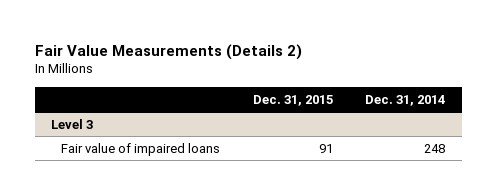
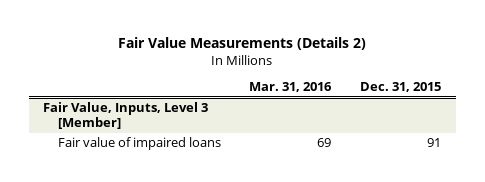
- | Dec. 31, 2015 | Dec. 31, 2014
+ | Mar. 31, 2016 | Dec. 31, 2015
- Level 3
+ Fair Value, Inputs, Level 3 [Member]

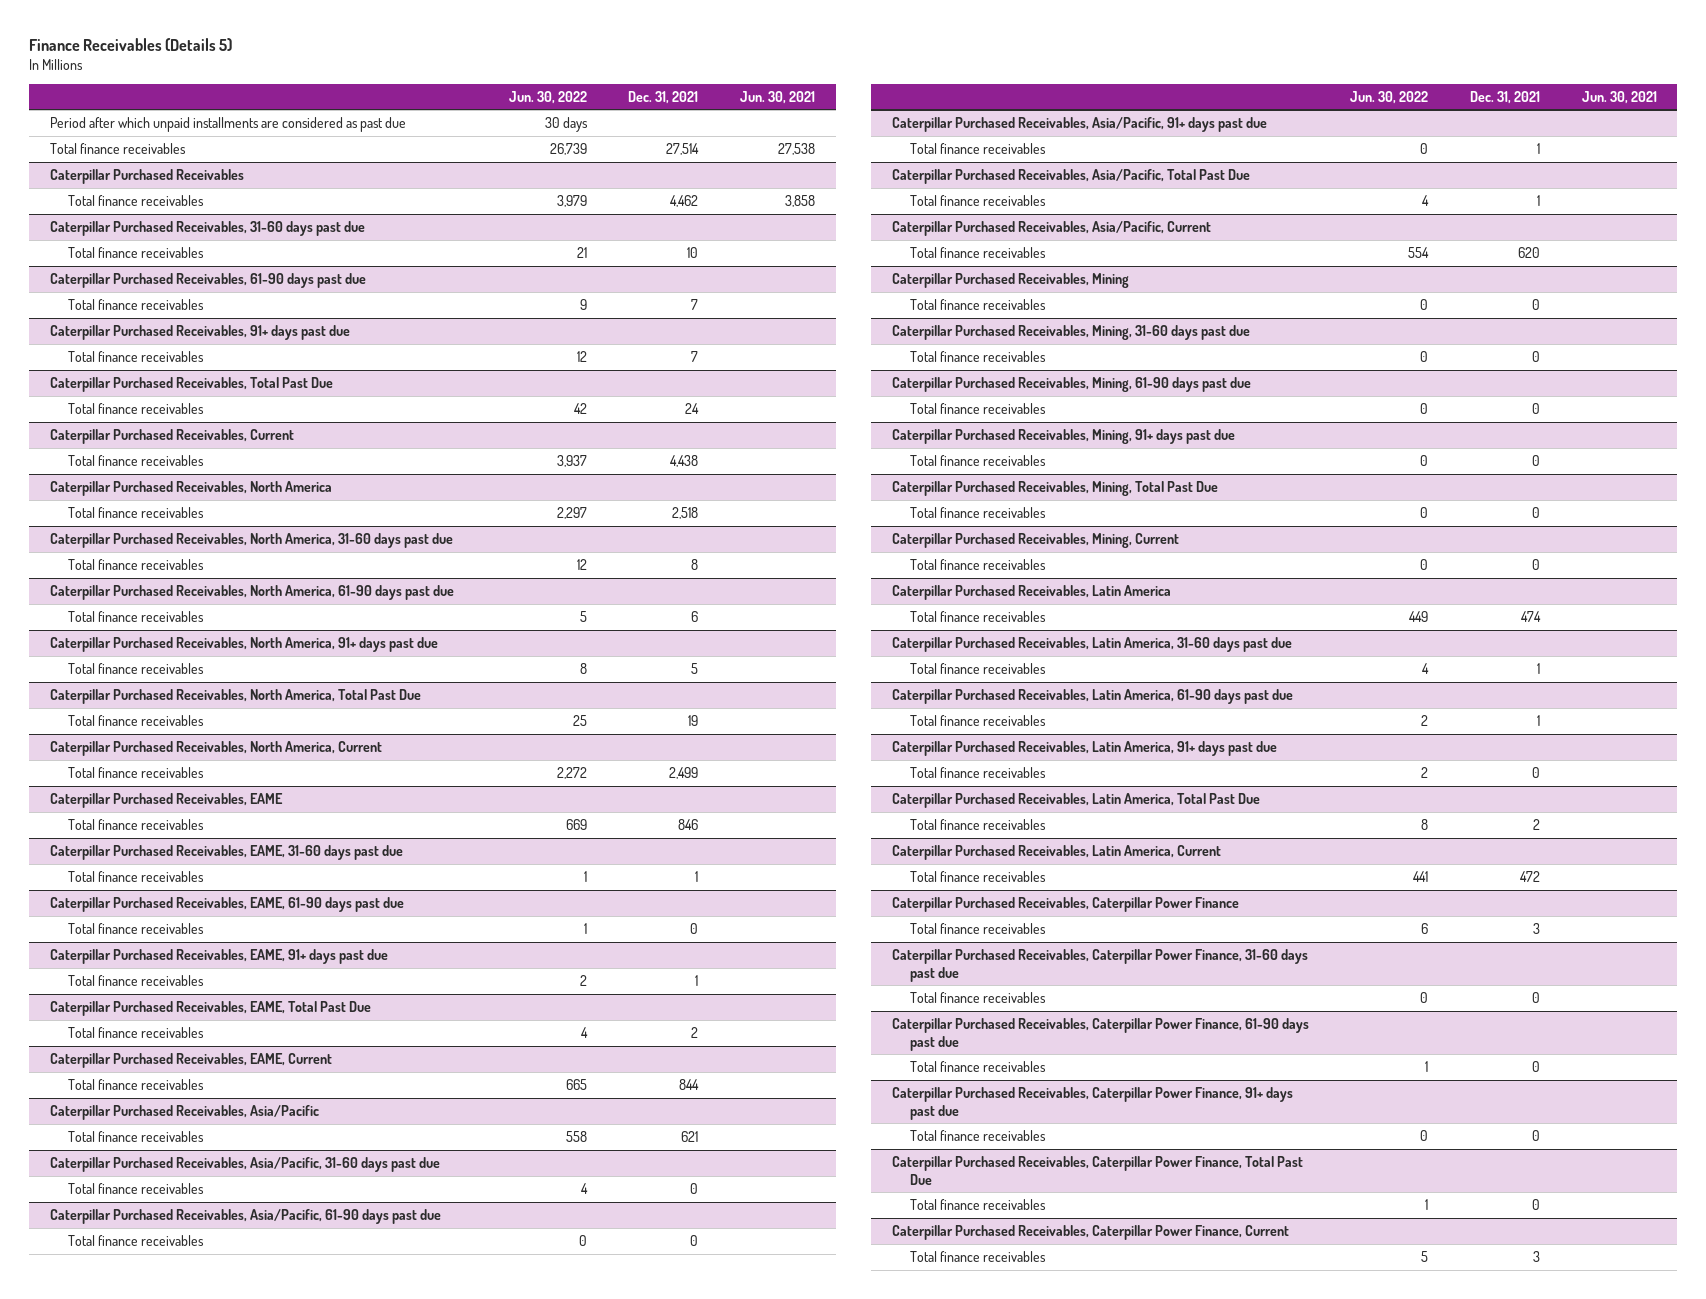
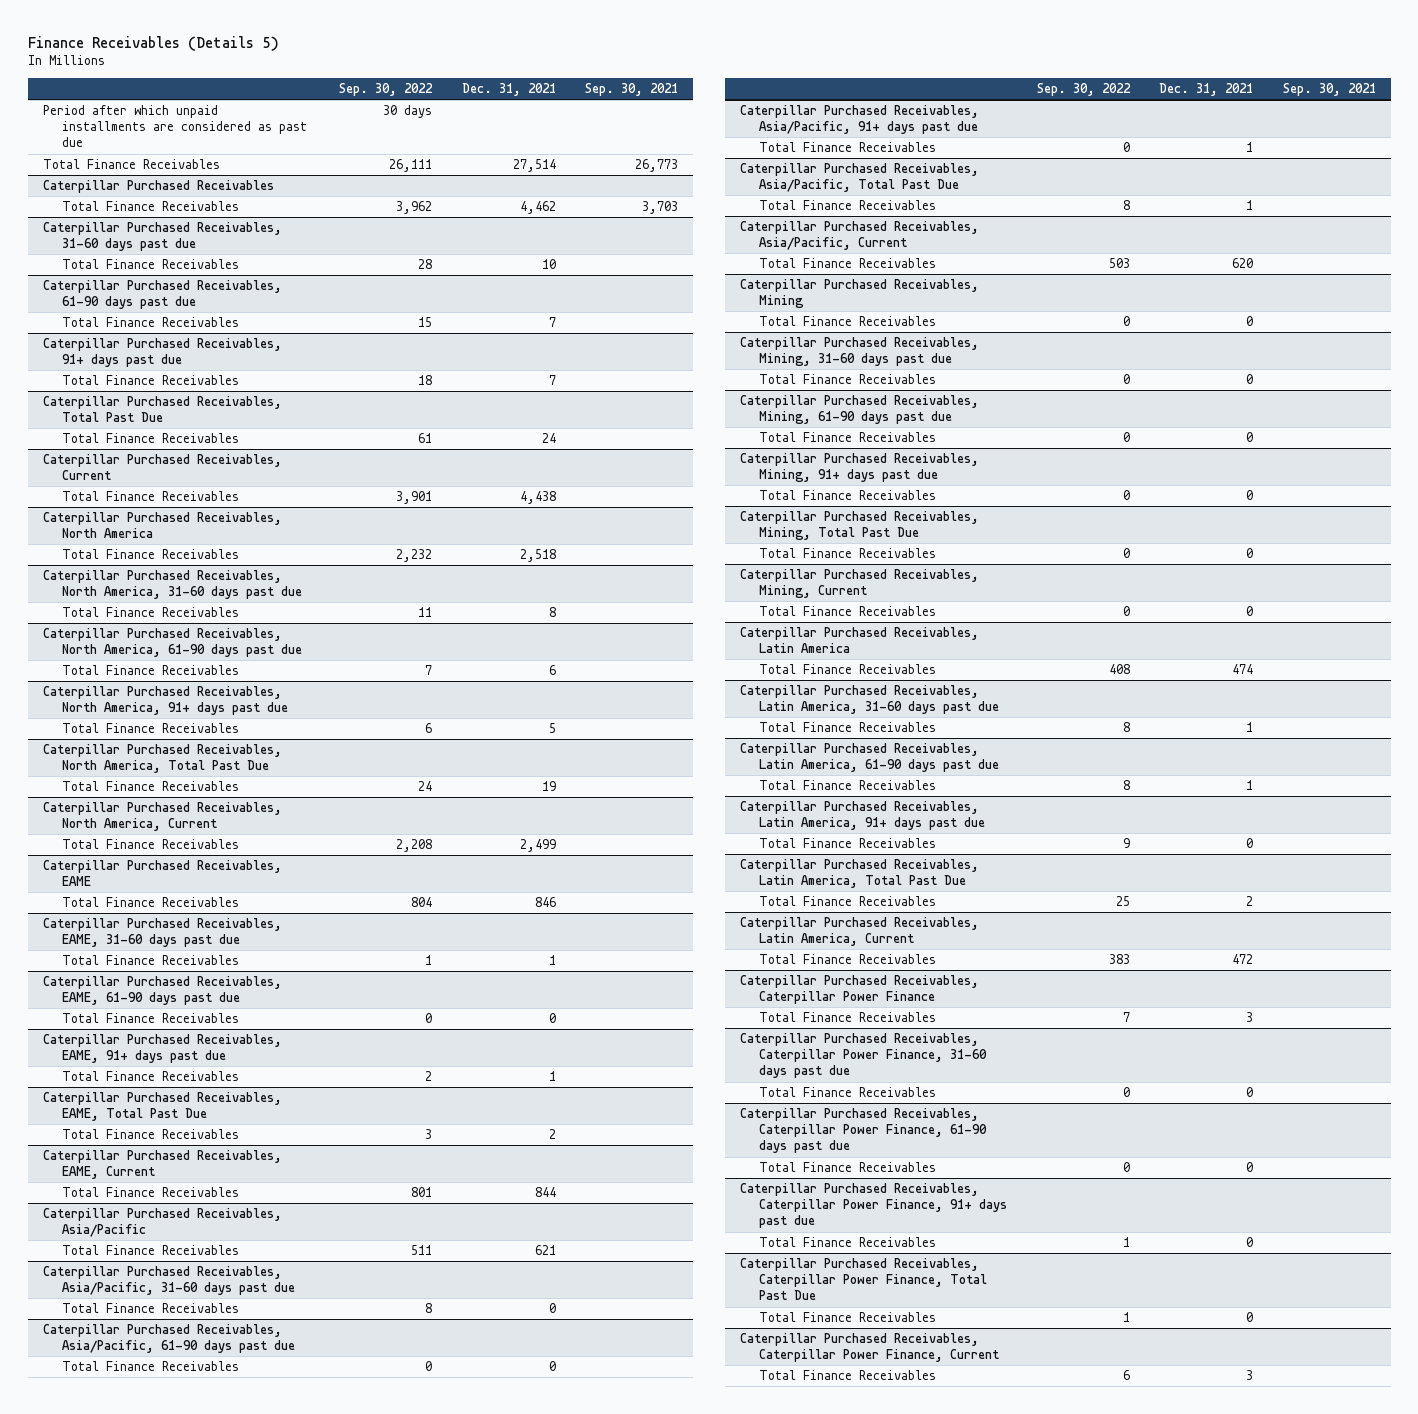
- | Jun. 30, 2022 | Dec. 31, 2021 | Jun. 30, 2021
+ | Sep. 30, 2022 | Dec. 31, 2021 | Sep. 30, 2021
- Total finance receivables | 26,739 | 27,514 | 27,538
+ Total Finance Receivables | 26,111 | 27,514 | 26,773
@ Caterpillar Purchased Receivables
- Total finance receivables | 3,979 | 4,462 | 3,858
+ Total Finance Receivables | 3,962 | 4,462 | 3,703
@ Caterpillar Purchased Receivables, 31-60 days past due
- Total finance receivables | 21 | 10 |
+ Total Finance Receivables | 28 | 10 |
@ Caterpillar Purchased Receivables, 61-90 days past due
- Total finance receivables | 9 | 7 |
+ Total Finance Receivables | 15 | 7 |
@ Caterpillar Purchased Receivables, 91+ days past due
- Total finance receivables | 12 | 7 |
+ Total Finance Receivables | 18 | 7 |
@ Caterpillar Purchased Receivables, Total Past Due
- Total finance receivables | 42 | 24 |
+ Total Finance Receivables | 61 | 24 |
@ Caterpillar Purchased Receivables, Current
- Total finance receivables | 3,937 | 4,438 |
+ Total Finance Receivables | 3,901 | 4,438 |
@ Caterpillar Purchased Receivables, North America
- Total finance receivables | 2,297 | 2,518 |
+ Total Finance Receivables | 2,232 | 2,518 |
@ Caterpillar Purchased Receivables, North America, 31-60 days past due
- Total finance receivables | 12 | 8 |
+ Total Finance Receivables | 11 | 8 |
@ Caterpillar Purchased Receivables, North America, 61-90 days past due
- Total finance receivables | 5 | 6 |
+ Total Finance Receivables | 7 | 6 |
@ Caterpillar Purchased Receivables, North America, 91+ days past due
- Total finance receivables | 8 | 5 |
+ Total Finance Receivables | 6 | 5 |
@ Caterpillar Purchased Receivables, North America, Total Past Due
- Total finance receivables | 25 | 19 |
+ Total Finance Receivables | 24 | 19 |
@ Caterpillar Purchased Receivables, North America, Current
- Total finance receivables | 2,272 | 2,499 |
+ Total Finance Receivables | 2,208 | 2,499 |
@ Caterpillar Purchased Receivables, EAME
- Total finance receivables | 669 | 846 |
+ Total Finance Receivables | 804 | 846 |
@ Caterpillar Purchased Receivables, EAME, 31-60 days past due
- Total finance receivables | 1 | 1 |
+ Total Finance Receivables | 1 | 1 |
@ Caterpillar Purchased Receivables, EAME, 61-90 days past due
- Total finance receivables | 1 | 0 |
+ Total Finance Receivables | 0 | 0 |
@ Caterpillar Purchased Receivables, EAME, 91+ days past due
- Total finance receivables | 2 | 1 |
+ Total Finance Receivables | 2 | 1 |
@ Caterpillar Purchased Receivables, EAME, Total Past Due
- Total finance receivables | 4 | 2 |
+ Total Finance Receivables | 3 | 2 |
@ Caterpillar Purchased Receivables, EAME, Current
- Total finance receivables | 665 | 844 |
+ Total Finance Receivables | 801 | 844 |
@ Caterpillar Purchased Receivables, Asia/Pacific
- Total finance receivables | 558 | 621 |
+ Total Finance Receivables | 511 | 621 |
@ Caterpillar Purchased Receivables, Asia/Pacific, 31-60 days past due
- Total finance receivables | 4 | 0 |
+ Total Finance Receivables | 8 | 0 |
@ Caterpillar Purchased Receivables, Asia/Pacific, 61-90 days past due
- Total finance receivables | 0 | 0 |
+ Total Finance Receivables | 0 | 0 |
@ Caterpillar Purchased Receivables, Asia/Pacific, 91+ days past due
- Total finance receivables | 0 | 1 |
+ Total Finance Receivables | 0 | 1 |
@ Caterpillar Purchased Receivables, Asia/Pacific, Total Past Due
- Total finance receivables | 4 | 1 |
+ Total Finance Receivables | 8 | 1 |
@ Caterpillar Purchased Receivables, Asia/Pacific, Current
- Total finance receivables | 554 | 620 |
+ Total Finance Receivables | 503 | 620 |
@ Caterpillar Purchased Receivables, Mining
- Total finance receivables | 0 | 0 |
+ Total Finance Receivables | 0 | 0 |
@ Caterpillar Purchased Receivables, Mining, 31-60 days past due
- Total finance receivables | 0 | 0 |
+ Total Finance Receivables | 0 | 0 |
@ Caterpillar Purchased Receivables, Mining, 61-90 days past due
- Total finance receivables | 0 | 0 |
+ Total Finance Receivables | 0 | 0 |
@ Caterpillar Purchased Receivables, Mining, 91+ days past due
- Total finance receivables | 0 | 0 |
+ Total Finance Receivables | 0 | 0 |
@ Caterpillar Purchased Receivables, Mining, Total Past Due
- Total finance receivables | 0 | 0 |
+ Total Finance Receivables | 0 | 0 |
@ Caterpillar Purchased Receivables, Mining, Current
- Total finance receivables | 0 | 0 |
+ Total Finance Receivables | 0 | 0 |
@ Caterpillar Purchased Receivables, Latin America
- Total finance receivables | 449 | 474 |
+ Total Finance Receivables | 408 | 474 |
@ Caterpillar Purchased Receivables, Latin America, 31-60 days past due
- Total finance receivables | 4 | 1 |
+ Total Finance Receivables | 8 | 1 |
@ Caterpillar Purchased Receivables, Latin America, 61-90 days past due
- Total finance receivables | 2 | 1 |
+ Total Finance Receivables | 8 | 1 |
@ Caterpillar Purchased Receivables, Latin America, 91+ days past due
- Total finance receivables | 2 | 0 |
+ Total Finance Receivables | 9 | 0 |
@ Caterpillar Purchased Receivables, Latin America, Total Past Due
- Total finance receivables | 8 | 2 |
+ Total Finance Receivables | 25 | 2 |
@ Caterpillar Purchased Receivables, Latin America, Current
- Total finance receivables | 441 | 472 |
+ Total Finance Receivables | 383 | 472 |
@ Caterpillar Purchased Receivables, Caterpillar Power Finance
- Total finance receivables | 6 | 3 |
+ Total Finance Receivables | 7 | 3 |
@ Caterpillar Purchased Receivables, Caterpillar Power Finance, 31-60 days past due
- Total finance receivables | 0 | 0 |
+ Total Finance Receivables | 0 | 0 |
@ Caterpillar Purchased Receivables, Caterpillar Power Finance, 61-90 days past due
- Total finance receivables | 1 | 0 |
+ Total Finance Receivables | 0 | 0 |
@ Caterpillar Purchased Receivables, Caterpillar Power Finance, 91+ days past due
- Total finance receivables | 0 | 0 |
+ Total Finance Receivables | 1 | 0 |
@ Caterpillar Purchased Receivables, Caterpillar Power Finance, Total Past Due
- Total finance receivables | 1 | 0 |
+ Total Finance Receivables | 1 | 0 |
@ Caterpillar Purchased Receivables, Caterpillar Power Finance, Current
- Total finance receivables | 5 | 3 |
+ Total Finance Receivables | 6 | 3 |

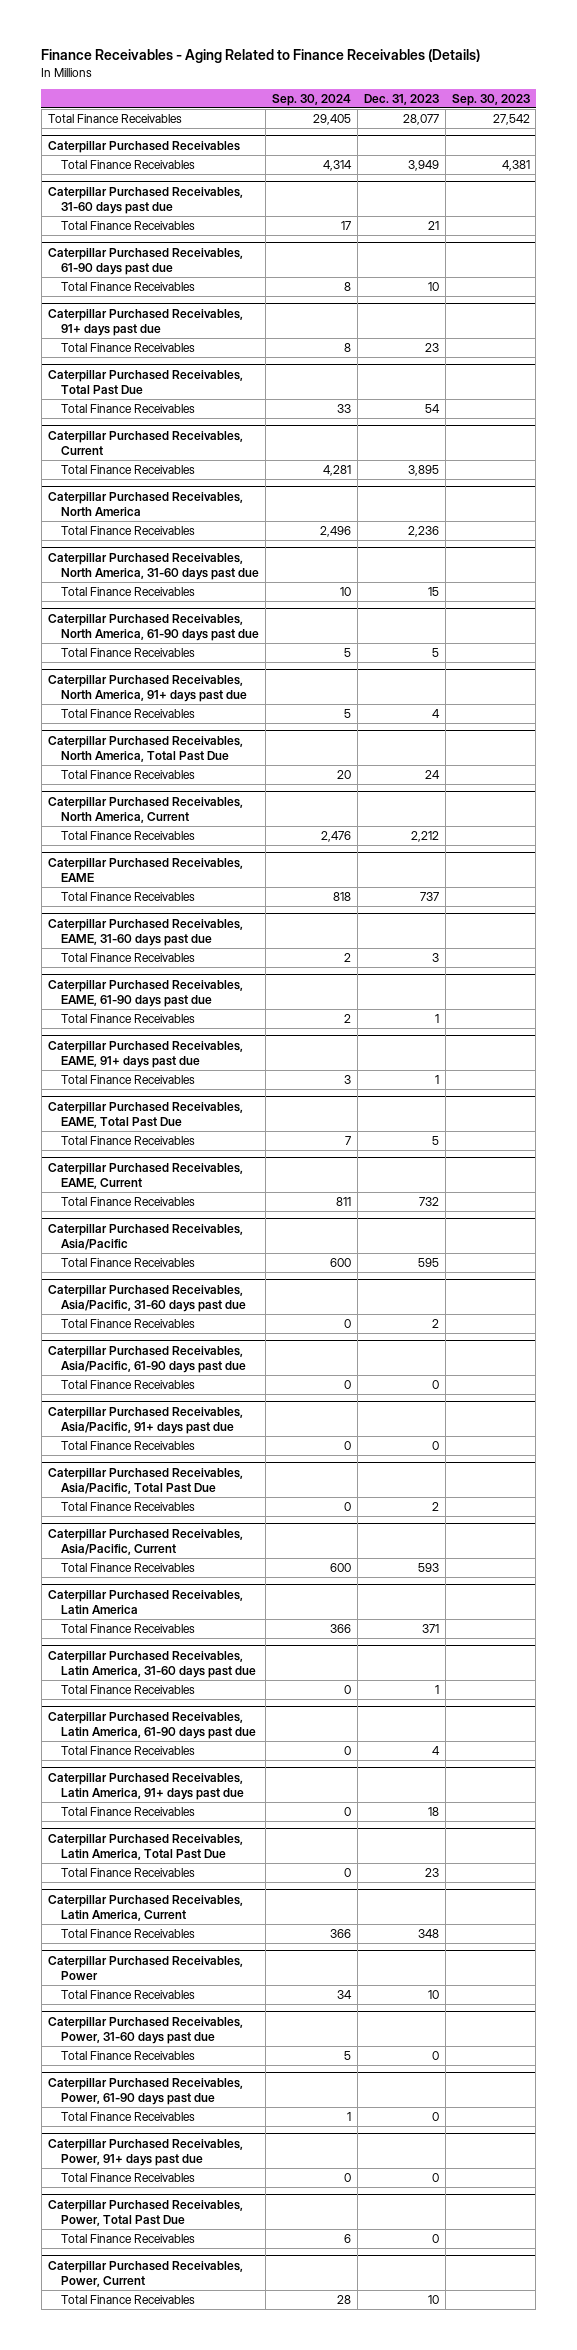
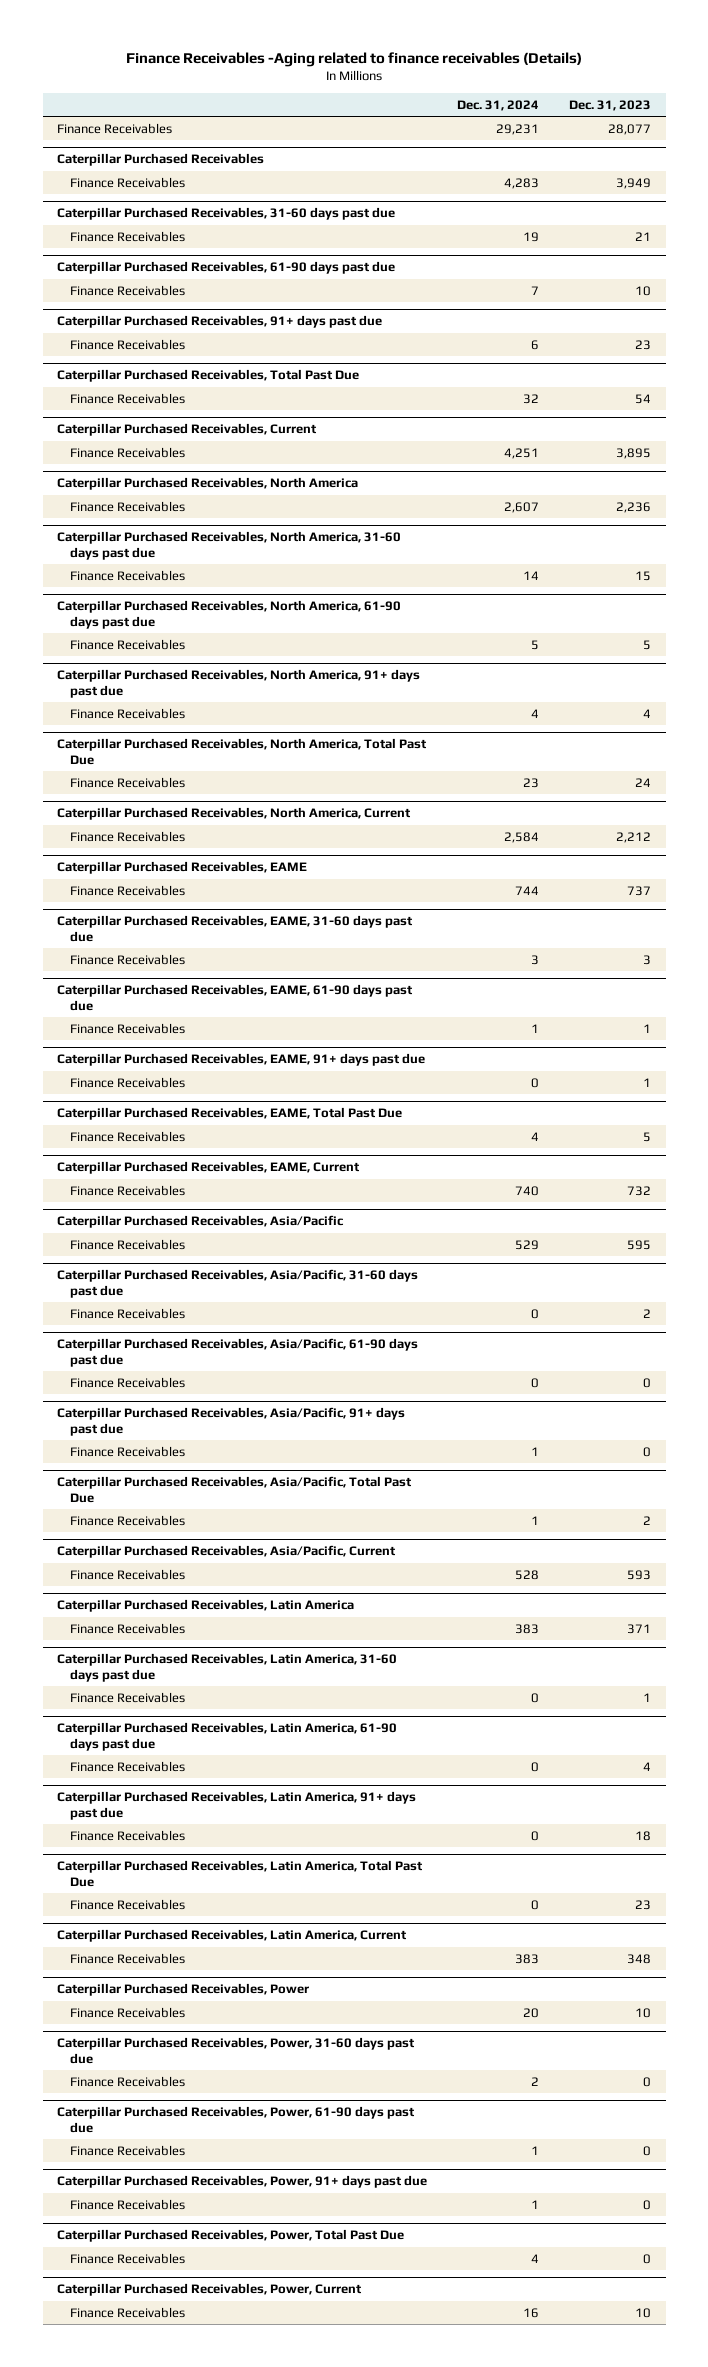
- Finance Receivables - Aging Related to Finance Receivables (Details)
+ Finance Receivables -Aging related to finance receivables (Details)
- | Sep. 30, 2024 | Dec. 31, 2023 | Sep. 30, 2023
+ | Dec. 31, 2024 | Dec. 31, 2023
- Total Finance Receivables | 29,405 | 28,077 | 27,542
+ Finance Receivables | 29,231 | 28,077
@ Caterpillar Purchased Receivables
- Total Finance Receivables | 4,314 | 3,949 | 4,381
+ Finance Receivables | 4,283 | 3,949
@ Caterpillar Purchased Receivables, 31-60 days past due
- Total Finance Receivables | 17 | 21 |
+ Finance Receivables | 19 | 21
@ Caterpillar Purchased Receivables, 61-90 days past due
- Total Finance Receivables | 8 | 10 |
+ Finance Receivables | 7 | 10
@ Caterpillar Purchased Receivables, 91+ days past due
- Total Finance Receivables | 8 | 23 |
+ Finance Receivables | 6 | 23
@ Caterpillar Purchased Receivables, Total Past Due
- Total Finance Receivables | 33 | 54 |
+ Finance Receivables | 32 | 54
@ Caterpillar Purchased Receivables, Current
- Total Finance Receivables | 4,281 | 3,895 |
+ Finance Receivables | 4,251 | 3,895
@ Caterpillar Purchased Receivables, North America
- Total Finance Receivables | 2,496 | 2,236 |
+ Finance Receivables | 2,607 | 2,236
@ Caterpillar Purchased Receivables, North America, 31-60 days past due
- Total Finance Receivables | 10 | 15 |
+ Finance Receivables | 14 | 15
@ Caterpillar Purchased Receivables, North America, 61-90 days past due
- Total Finance Receivables | 5 | 5 |
+ Finance Receivables | 5 | 5
@ Caterpillar Purchased Receivables, North America, 91+ days past due
- Total Finance Receivables | 5 | 4 |
+ Finance Receivables | 4 | 4
@ Caterpillar Purchased Receivables, North America, Total Past Due
- Total Finance Receivables | 20 | 24 |
+ Finance Receivables | 23 | 24
@ Caterpillar Purchased Receivables, North America, Current
- Total Finance Receivables | 2,476 | 2,212 |
+ Finance Receivables | 2,584 | 2,212
@ Caterpillar Purchased Receivables, EAME
- Total Finance Receivables | 818 | 737 |
+ Finance Receivables | 744 | 737
@ Caterpillar Purchased Receivables, EAME, 31-60 days past due
- Total Finance Receivables | 2 | 3 |
+ Finance Receivables | 3 | 3
@ Caterpillar Purchased Receivables, EAME, 61-90 days past due
- Total Finance Receivables | 2 | 1 |
+ Finance Receivables | 1 | 1
@ Caterpillar Purchased Receivables, EAME, 91+ days past due
- Total Finance Receivables | 3 | 1 |
+ Finance Receivables | 0 | 1
@ Caterpillar Purchased Receivables, EAME, Total Past Due
- Total Finance Receivables | 7 | 5 |
+ Finance Receivables | 4 | 5
@ Caterpillar Purchased Receivables, EAME, Current
- Total Finance Receivables | 811 | 732 |
+ Finance Receivables | 740 | 732
@ Caterpillar Purchased Receivables, Asia/Pacific
- Total Finance Receivables | 600 | 595 |
+ Finance Receivables | 529 | 595
@ Caterpillar Purchased Receivables, Asia/Pacific, 31-60 days past due
- Total Finance Receivables | 0 | 2 |
+ Finance Receivables | 0 | 2
@ Caterpillar Purchased Receivables, Asia/Pacific, 61-90 days past due
- Total Finance Receivables | 0 | 0 |
+ Finance Receivables | 0 | 0
@ Caterpillar Purchased Receivables, Asia/Pacific, 91+ days past due
- Total Finance Receivables | 0 | 0 |
+ Finance Receivables | 1 | 0
@ Caterpillar Purchased Receivables, Asia/Pacific, Total Past Due
- Total Finance Receivables | 0 | 2 |
+ Finance Receivables | 1 | 2
@ Caterpillar Purchased Receivables, Asia/Pacific, Current
- Total Finance Receivables | 600 | 593 |
+ Finance Receivables | 528 | 593
@ Caterpillar Purchased Receivables, Latin America
- Total Finance Receivables | 366 | 371 |
+ Finance Receivables | 383 | 371
@ Caterpillar Purchased Receivables, Latin America, 31-60 days past due
- Total Finance Receivables | 0 | 1 |
+ Finance Receivables | 0 | 1
@ Caterpillar Purchased Receivables, Latin America, 61-90 days past due
- Total Finance Receivables | 0 | 4 |
+ Finance Receivables | 0 | 4
@ Caterpillar Purchased Receivables, Latin America, 91+ days past due
- Total Finance Receivables | 0 | 18 |
+ Finance Receivables | 0 | 18
@ Caterpillar Purchased Receivables, Latin America, Total Past Due
- Total Finance Receivables | 0 | 23 |
+ Finance Receivables | 0 | 23
@ Caterpillar Purchased Receivables, Latin America, Current
- Total Finance Receivables | 366 | 348 |
+ Finance Receivables | 383 | 348
@ Caterpillar Purchased Receivables, Power
- Total Finance Receivables | 34 | 10 |
+ Finance Receivables | 20 | 10
@ Caterpillar Purchased Receivables, Power, 31-60 days past due
- Total Finance Receivables | 5 | 0 |
+ Finance Receivables | 2 | 0
@ Caterpillar Purchased Receivables, Power, 61-90 days past due
- Total Finance Receivables | 1 | 0 |
+ Finance Receivables | 1 | 0
@ Caterpillar Purchased Receivables, Power, 91+ days past due
- Total Finance Receivables | 0 | 0 |
+ Finance Receivables | 1 | 0
@ Caterpillar Purchased Receivables, Power, Total Past Due
- Total Finance Receivables | 6 | 0 |
+ Finance Receivables | 4 | 0
@ Caterpillar Purchased Receivables, Power, Current
- Total Finance Receivables | 28 | 10 |
+ Finance Receivables | 16 | 10

